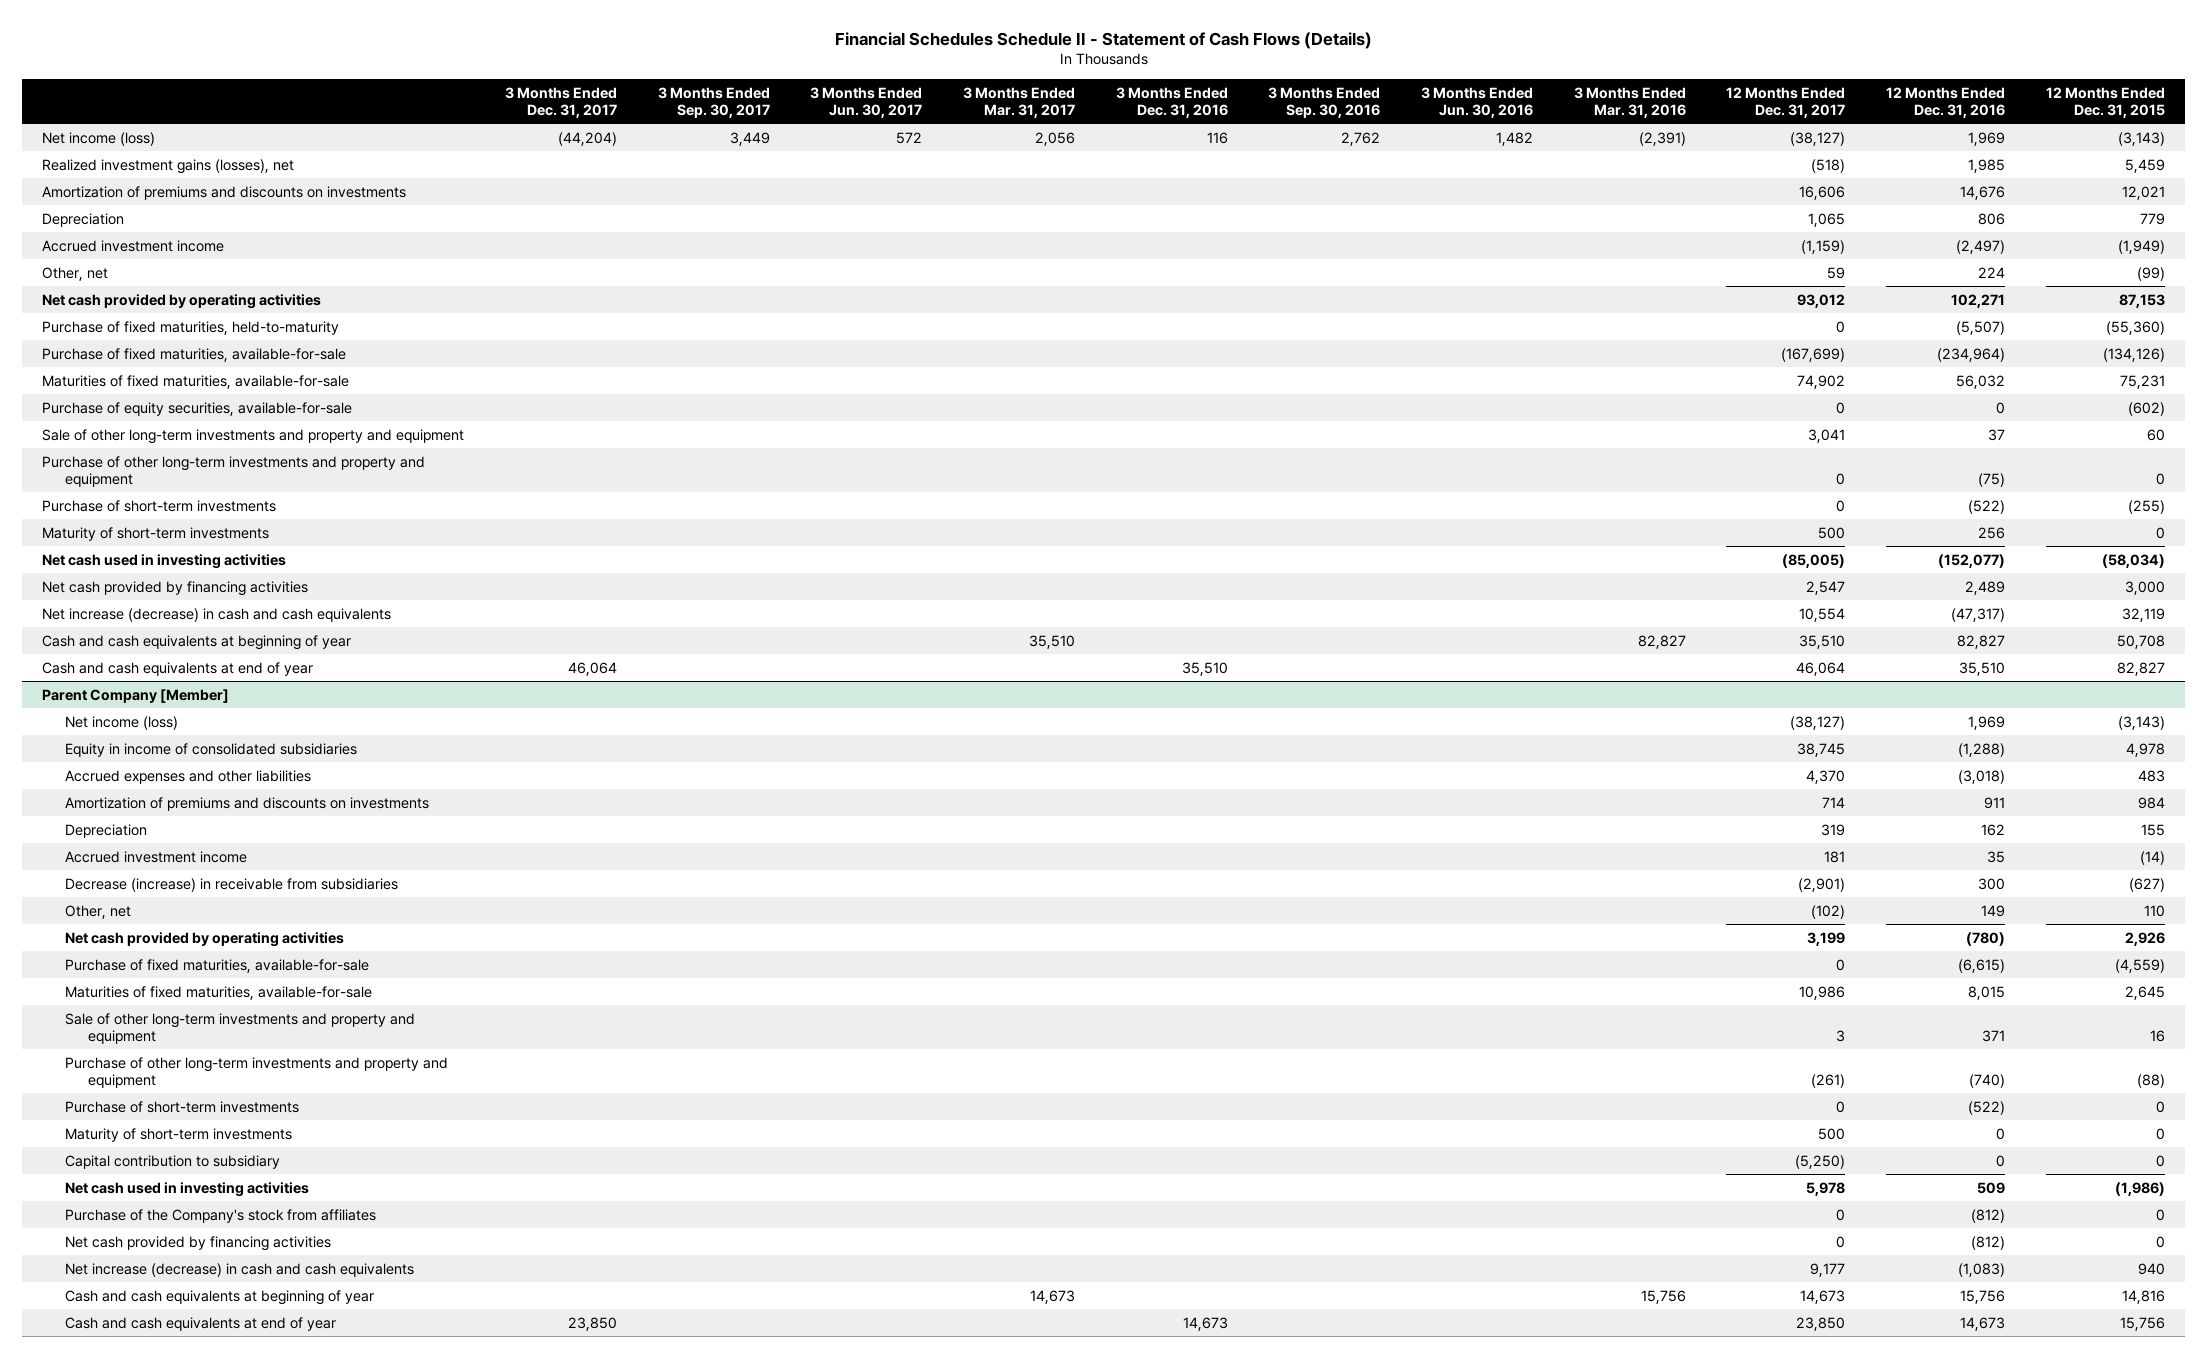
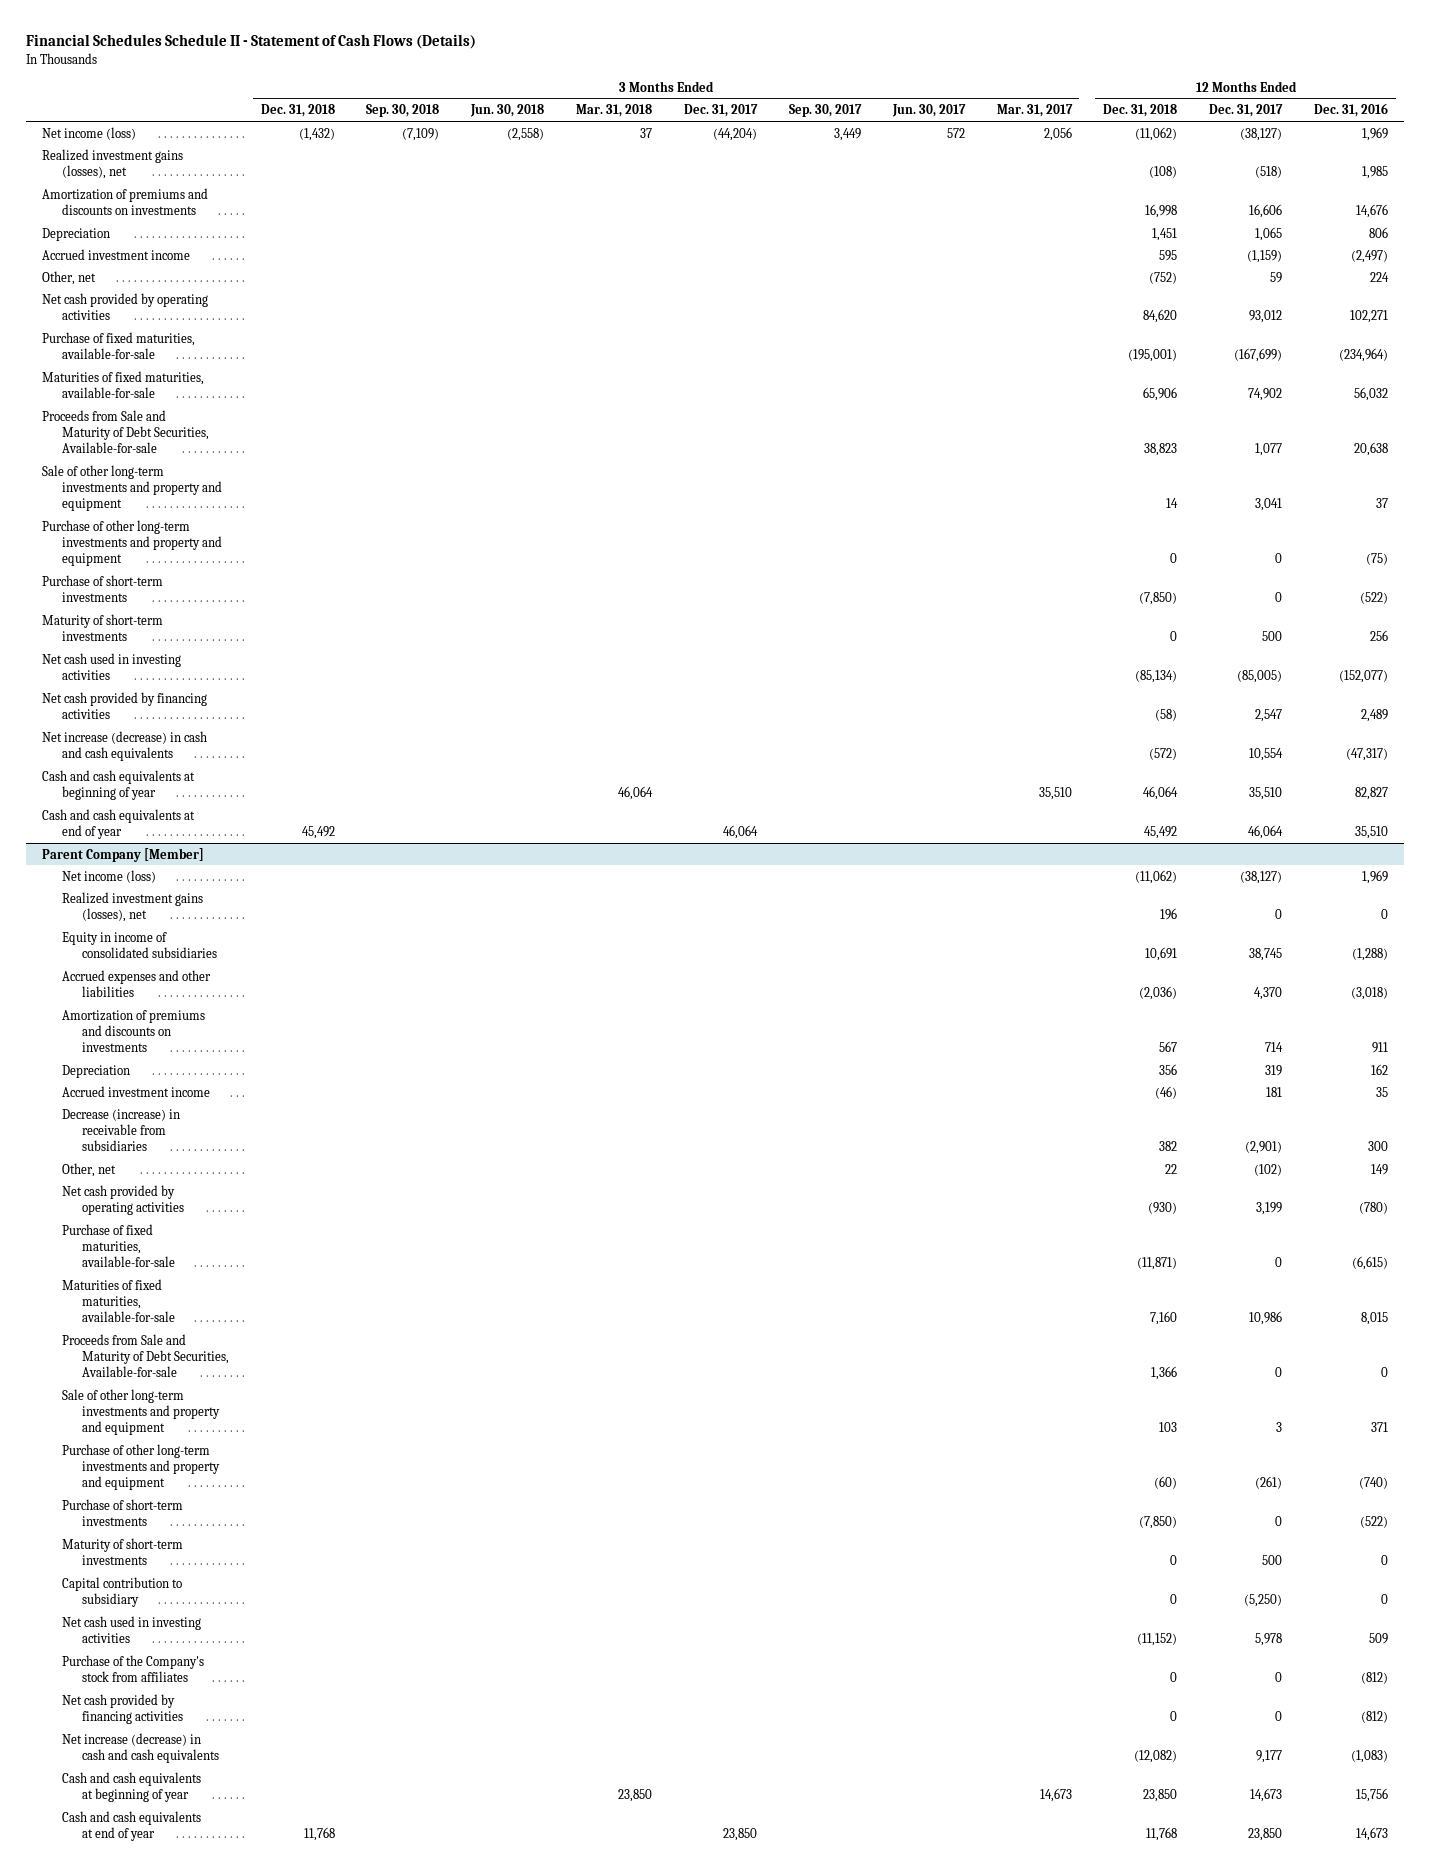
- | 3 Months Ended Dec. 31, 2017 | 3 Months Ended Sep. 30, 2017 | 3 Months Ended Jun. 30, 2017 | 3 Months Ended Mar. 31, 2017 | 3 Months Ended Dec. 31, 2016 | 3 Months Ended Sep. 30, 2016 | 3 Months Ended Jun. 30, 2016 | 3 Months Ended Mar. 31, 2016 | 12 Months Ended Dec. 31, 2017 | 12 Months Ended Dec. 31, 2016 | 12 Months Ended Dec. 31, 2015
+ | 3 Months Ended Dec. 31, 2018 | 3 Months Ended Sep. 30, 2018 | 3 Months Ended Jun. 30, 2018 | 3 Months Ended Mar. 31, 2018 | 3 Months Ended Dec. 31, 2017 | 3 Months Ended Sep. 30, 2017 | 3 Months Ended Jun. 30, 2017 | 3 Months Ended Mar. 31, 2017 | 12 Months Ended Dec. 31, 2018 | 12 Months Ended Dec. 31, 2017 | 12 Months Ended Dec. 31, 2016
- Purchase of fixed maturities, held-to-maturity | | | | | | | | | 0 | (5,507) | (55,360)
- Purchase of equity securities, available-for-sale | | | | | | | | | 0 | 0 | (602)
+ Proceeds from Sale and Maturity of Debt Securities, Available-for-sale | | | | | | | | | 38,823 | 1,077 | 20,638
@ Parent Company [Member]
+ Realized investment gains (losses), net | | | | | | | | | 196 | 0 | 0
+ Proceeds from Sale and Maturity of Debt Securities, Available-for-sale | | | | | | | | | 1,366 | 0 | 0

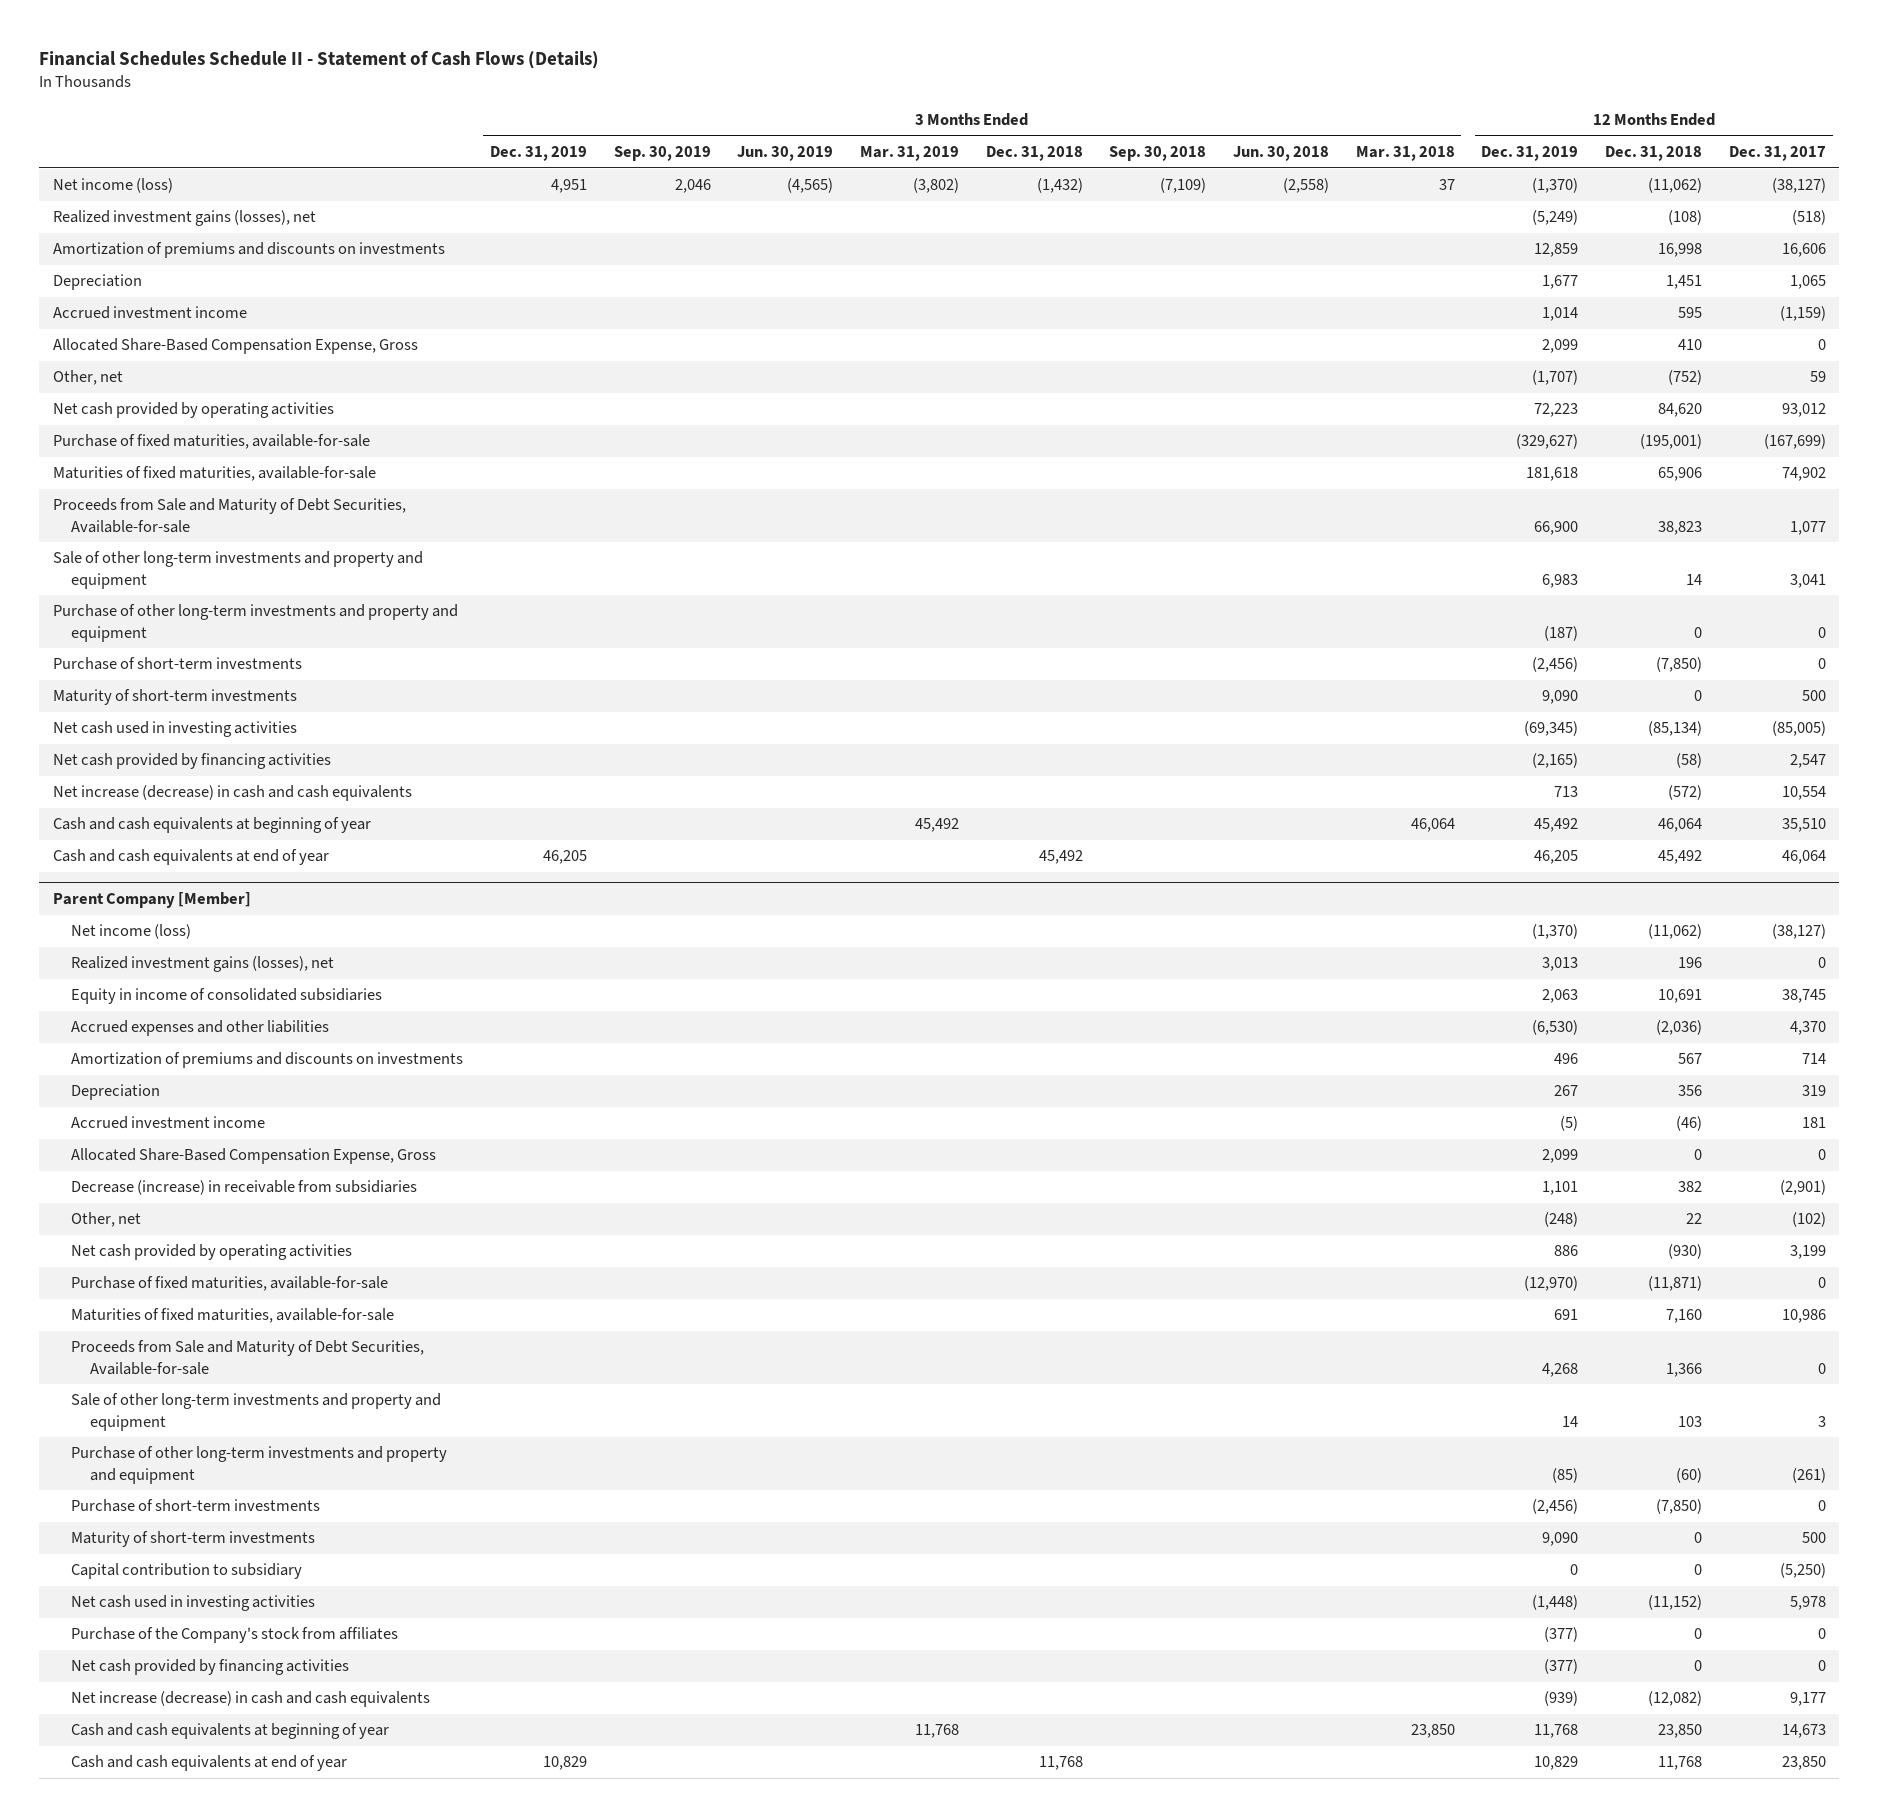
- | 3 Months Ended Dec. 31, 2018 | 3 Months Ended Sep. 30, 2018 | 3 Months Ended Jun. 30, 2018 | 3 Months Ended Mar. 31, 2018 | 3 Months Ended Dec. 31, 2017 | 3 Months Ended Sep. 30, 2017 | 3 Months Ended Jun. 30, 2017 | 3 Months Ended Mar. 31, 2017 | 12 Months Ended Dec. 31, 2018 | 12 Months Ended Dec. 31, 2017 | 12 Months Ended Dec. 31, 2016
+ | 3 Months Ended Dec. 31, 2019 | 3 Months Ended Sep. 30, 2019 | 3 Months Ended Jun. 30, 2019 | 3 Months Ended Mar. 31, 2019 | 3 Months Ended Dec. 31, 2018 | 3 Months Ended Sep. 30, 2018 | 3 Months Ended Jun. 30, 2018 | 3 Months Ended Mar. 31, 2018 | 12 Months Ended Dec. 31, 2019 | 12 Months Ended Dec. 31, 2018 | 12 Months Ended Dec. 31, 2017
+ Allocated Share-Based Compensation Expense, Gross | | | | | | | | | 2,099 | 410 | 0
@ Parent Company [Member]
+ Allocated Share-Based Compensation Expense, Gross | | | | | | | | | 2,099 | 0 | 0

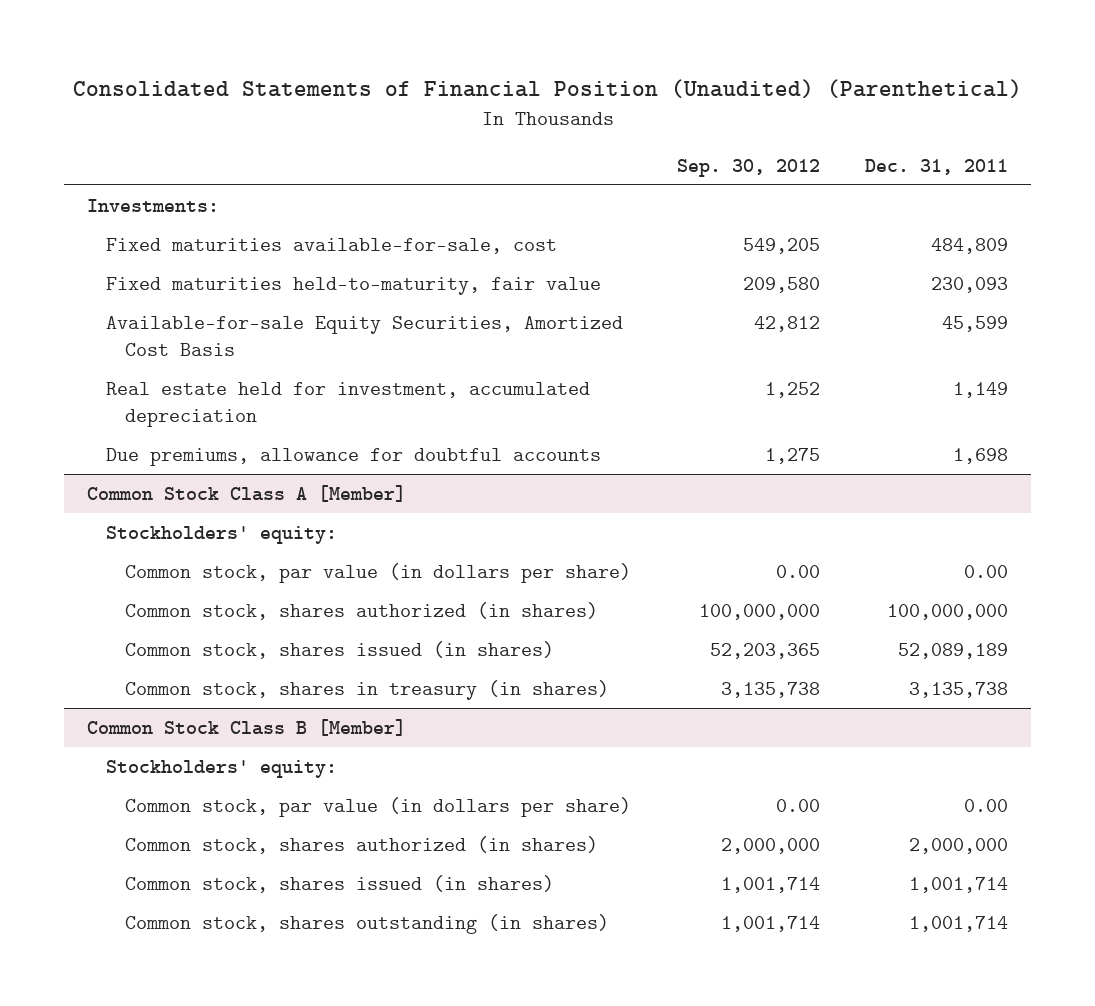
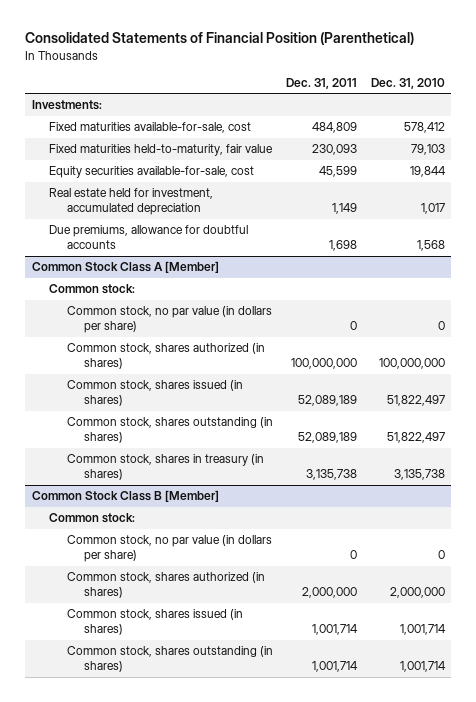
- Consolidated Statements of Financial Position (Unaudited) (Parenthetical)
+ Consolidated Statements of Financial Position (Parenthetical)
- | Sep. 30, 2012 | Dec. 31, 2011
+ | Dec. 31, 2011 | Dec. 31, 2010
- Available-for-sale Equity Securities, Amortized Cost Basis | 42,812 | 45,599
+ Equity securities available-for-sale, cost | 45,599 | 19,844
@ Common Stock Class A [Member]
- Stockholders' equity:
- Common stock, par value (in dollars per share) | 0.00 | 0.00
+ Common stock:
+ Common stock, no par value (in dollars per share) | 0 | 0
+ Common stock, shares outstanding (in shares) | 52,089,189 | 51,822,497
@ Common Stock Class B [Member]
- Stockholders' equity:
- Common stock, par value (in dollars per share) | 0.00 | 0.00
+ Common stock:
+ Common stock, no par value (in dollars per share) | 0 | 0

